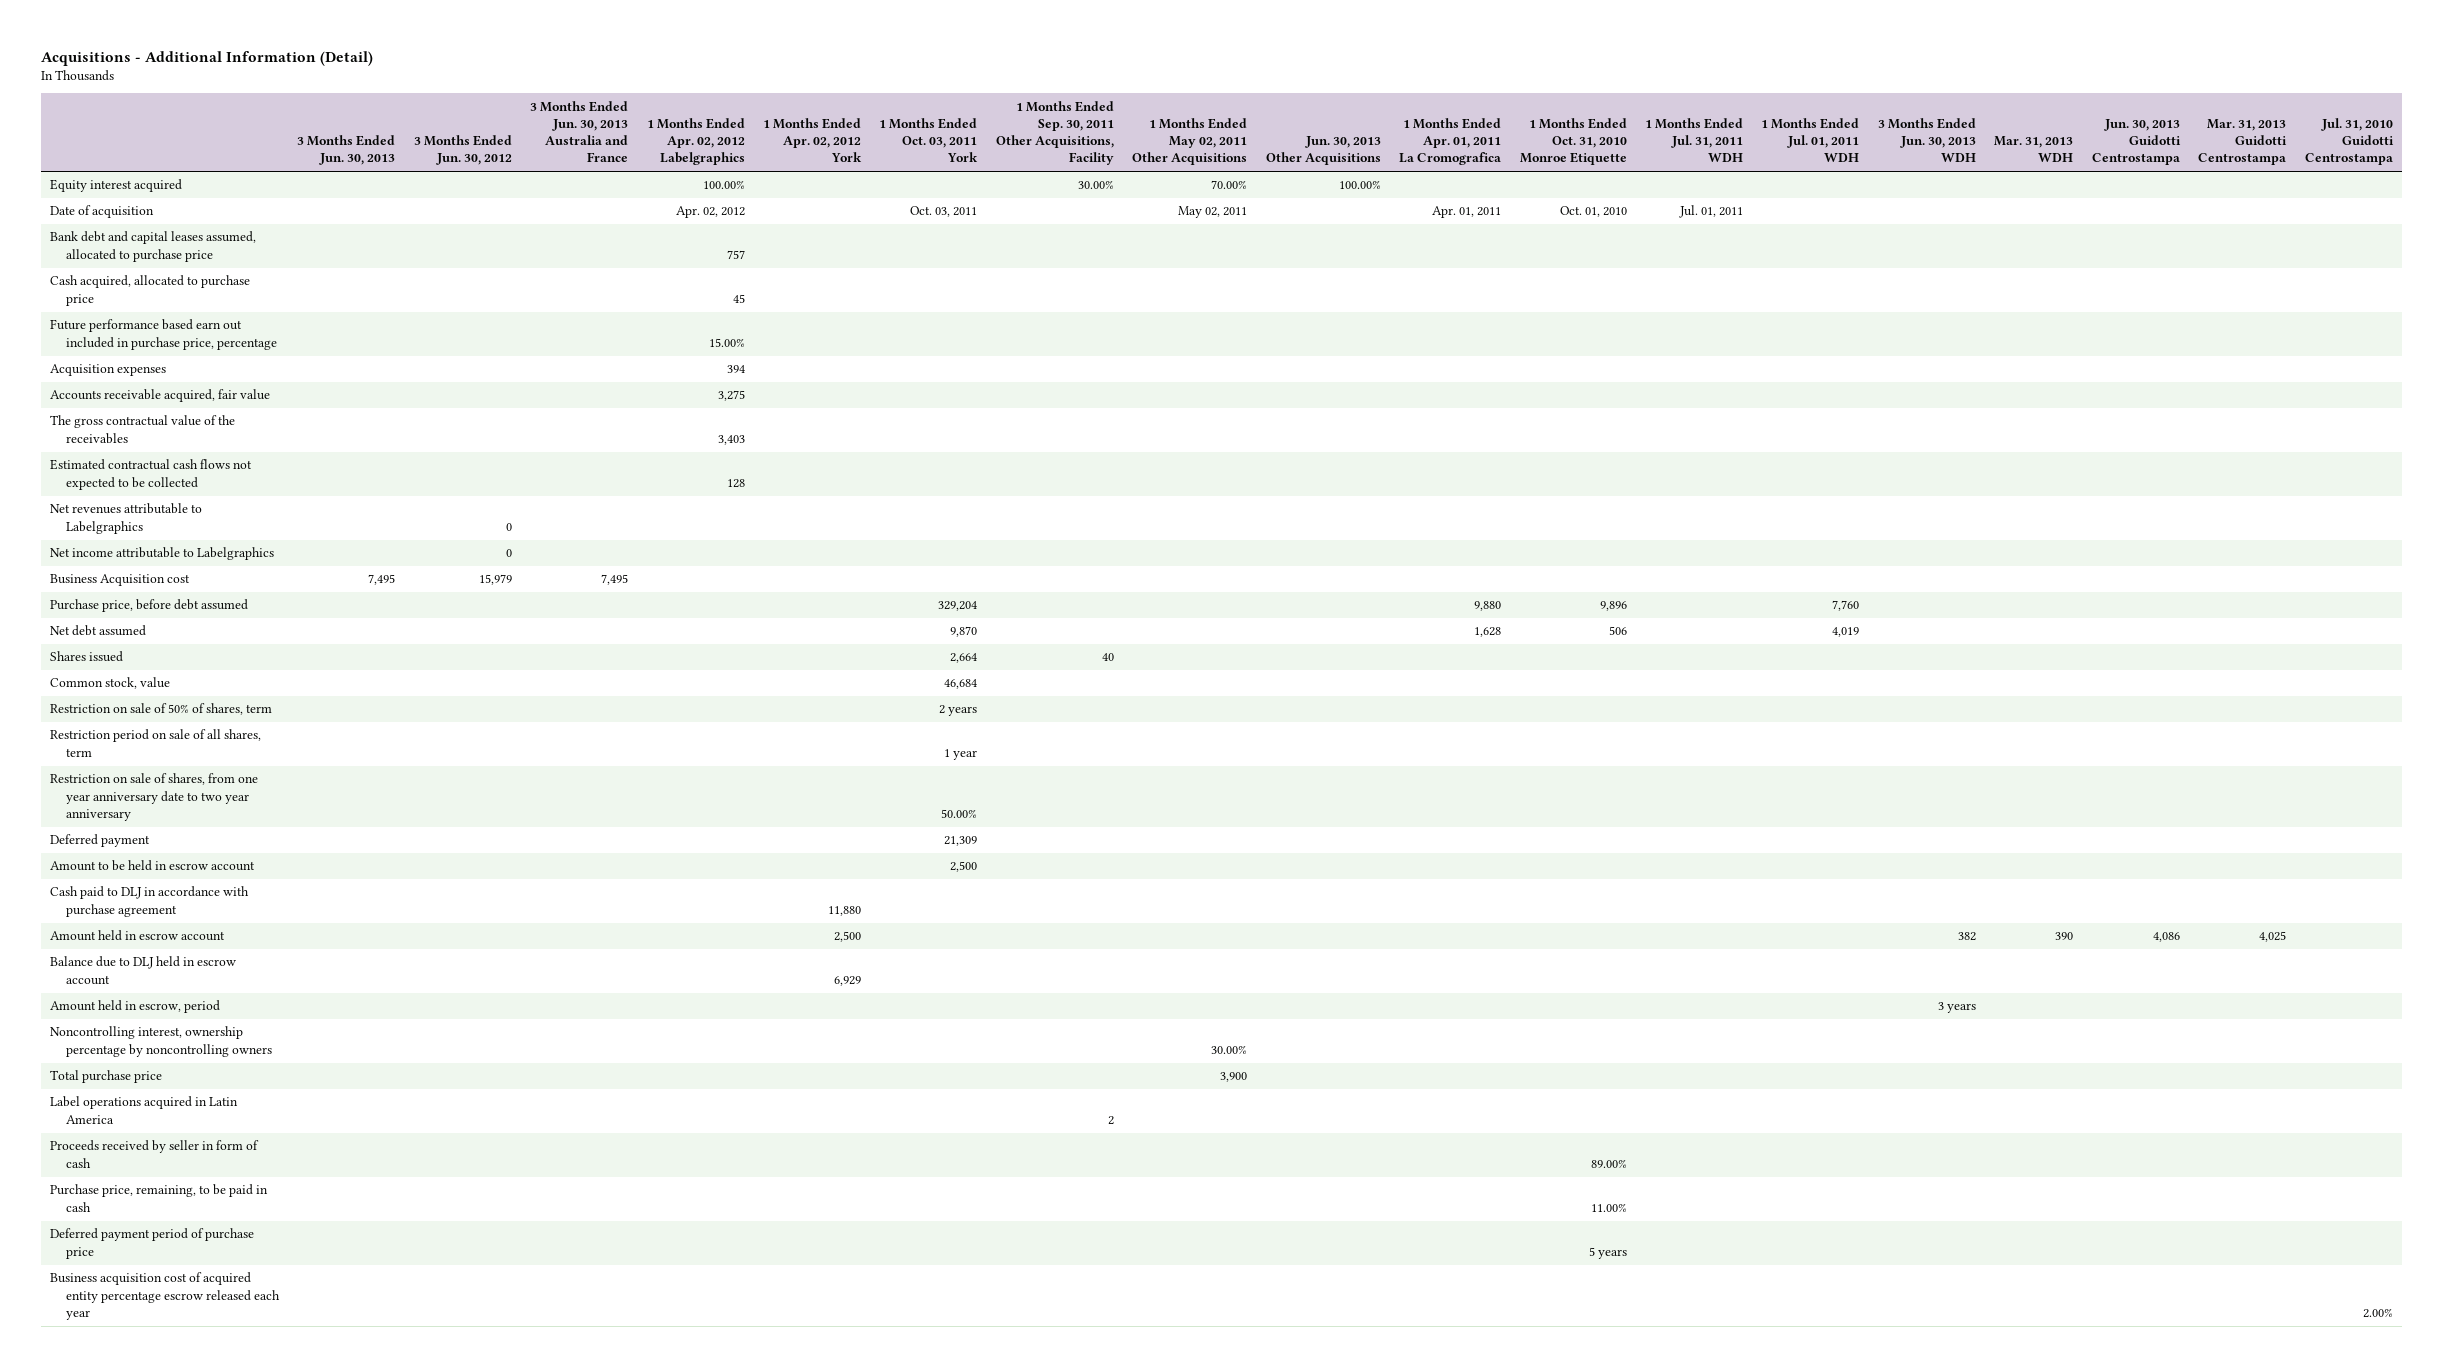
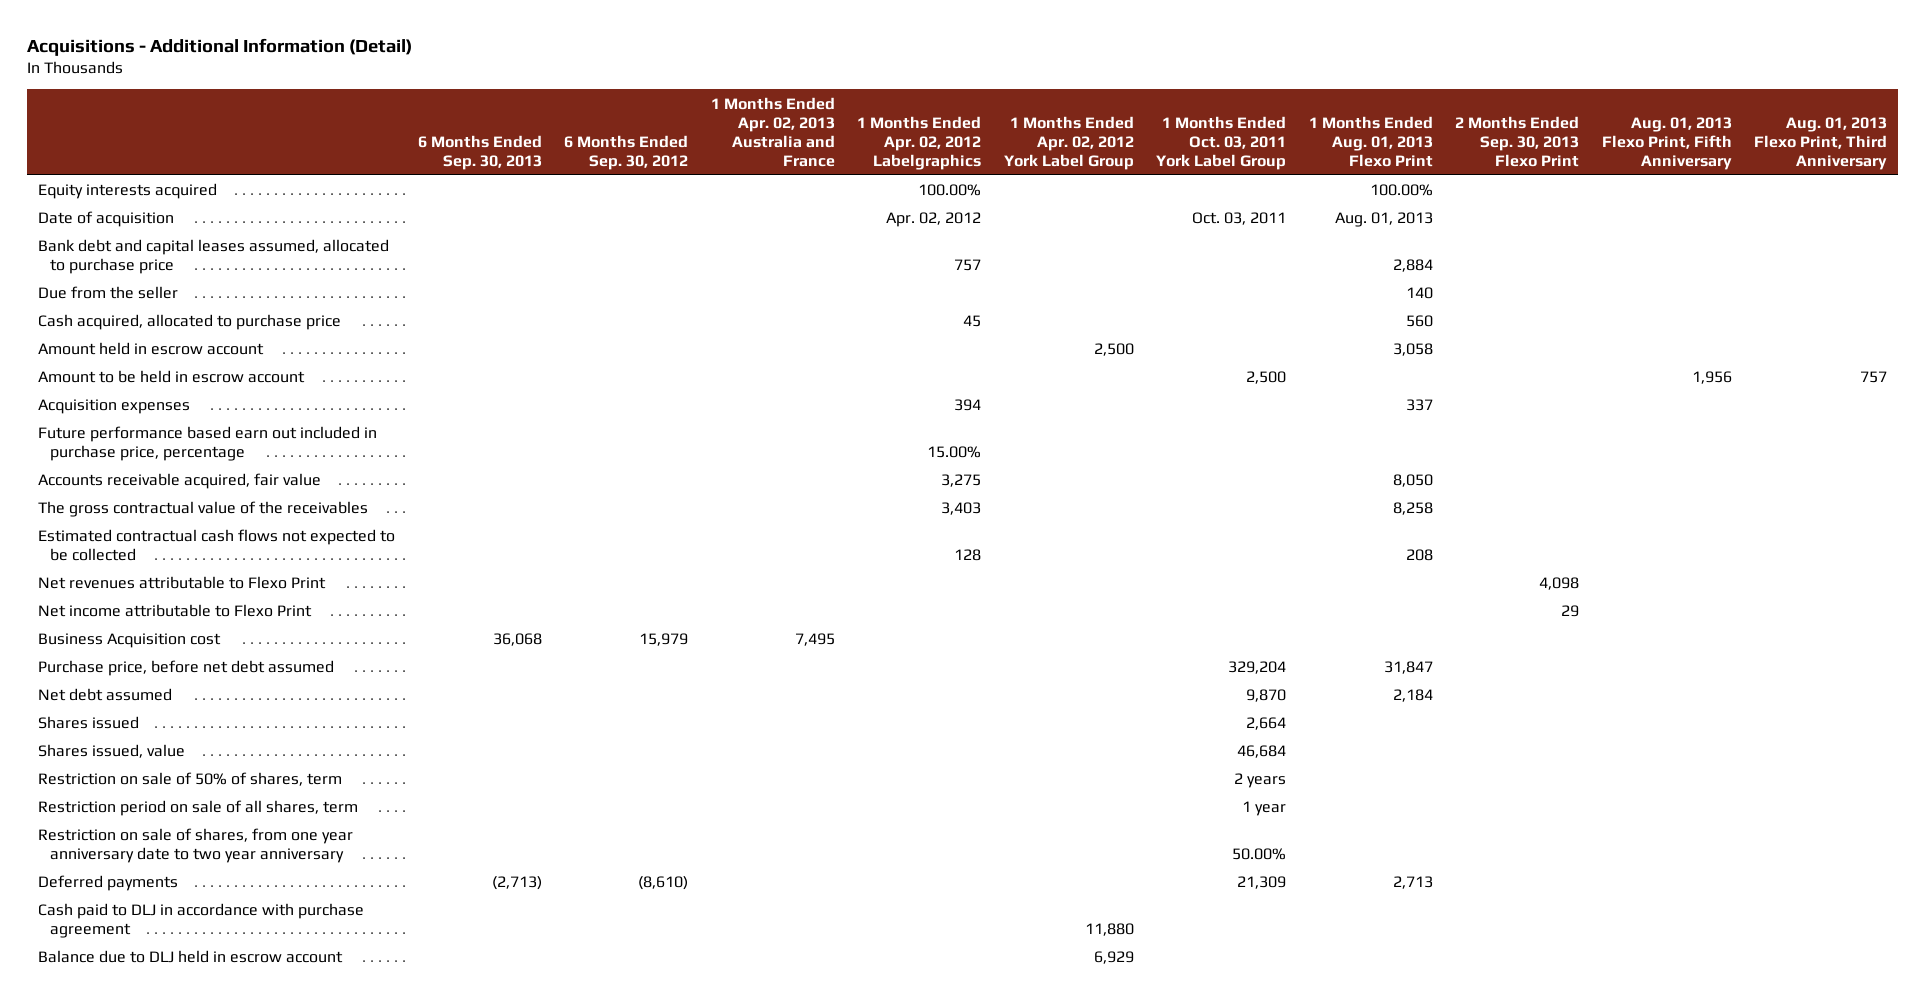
- | 3 Months Ended Jun. 30, 2013 | 3 Months Ended Jun. 30, 2012 | 3 Months Ended Jun. 30, 2013 Australia and France | 1 Months Ended Apr. 02, 2012 Labelgraphics | 1 Months Ended Apr. 02, 2012 York | 1 Months Ended Oct. 03, 2011 York | 1 Months Ended Sep. 30, 2011 Other Acquisitions, Facility | 1 Months Ended May 02, 2011 Other Acquisitions | Jun. 30, 2013 Other Acquisitions | 1 Months Ended Apr. 01, 2011 La Cromografica | 1 Months Ended Oct. 31, 2010 Monroe Etiquette | 1 Months Ended Jul. 31, 2011 WDH | 1 Months Ended Jul. 01, 2011 WDH | 3 Months Ended Jun. 30, 2013 WDH | Mar. 31, 2013 WDH | Jun. 30, 2013 Guidotti Centrostampa | Mar. 31, 2013 Guidotti Centrostampa | Jul. 31, 2010 Guidotti Centrostampa
+ | 6 Months Ended Sep. 30, 2013 | 6 Months Ended Sep. 30, 2012 | 1 Months Ended Apr. 02, 2013 Australia and France | 1 Months Ended Apr. 02, 2012 Labelgraphics | 1 Months Ended Apr. 02, 2012 York Label Group | 1 Months Ended Oct. 03, 2011 York Label Group | 1 Months Ended Aug. 01, 2013 Flexo Print | 2 Months Ended Sep. 30, 2013 Flexo Print | Aug. 01, 2013 Flexo Print, Fifth Anniversary | Aug. 01, 2013 Flexo Print, Third Anniversary
- Equity interest acquired | | | | 100.00% | | | 30.00% | 70.00% | 100.00% | | | | | | | | |
+ Equity interests acquired | | | | 100.00% | | | 100.00% | | |
+ Due from the seller | | | | | | | 140 | | |
moved up: Amount held in escrow account | | | | | 2,500 | | 3,058 | | |
moved up: Amount to be held in escrow account | | | | | | 2,500 | | | 1,956 | 757
moved down: Future performance based earn out included in purchase price, percentage | | | | 15.00% | | | | | |
- Net revenues attributable to Labelgraphics | | 0 | | | | | | | | | | | | | | | |
- Net income attributable to Labelgraphics | | 0 | | | | | | | | | | | | | | | |
+ Net revenues attributable to Flexo Print | | | | | | | | 4,098 | |
+ Net income attributable to Flexo Print | | | | | | | | 29 | |
- Purchase price, before debt assumed | | | | | | 329,204 | | | | 9,880 | 9,896 | | 7,760 | | | | |
+ Purchase price, before net debt assumed | | | | | | 329,204 | 31,847 | | |
- Common stock, value | | | | | | 46,684 | | | | | | | | | | | |
+ Shares issued, value | | | | | | 46,684 | | | |
- Deferred payment | | | | | | 21,309 | | | | | | | | | | | |
+ Deferred payments | (2,713) | (8,610) | | | | 21,309 | 2,713 | | |
- Amount held in escrow, period | | | | | | | | | | | | | | 3 years | | | |
- Noncontrolling interest, ownership percentage by noncontrolling owners | | | | | | | | 30.00% | | | | | | | | | |
- Total purchase price | | | | | | | | 3,900 | | | | | | | | | |
- Label operations acquired in Latin America | | | | | | | 2 | | | | | | | | | | |
- Proceeds received by seller in form of cash | | | | | | | | | | | 89.00% | | | | | | |
- Purchase price, remaining, to be paid in cash | | | | | | | | | | | 11.00% | | | | | | |
- Deferred payment period of purchase price | | | | | | | | | | | 5 years | | | | | | |
- Business acquisition cost of acquired entity percentage escrow released each year | | | | | | | | | | | | | | | | | | 2.00%

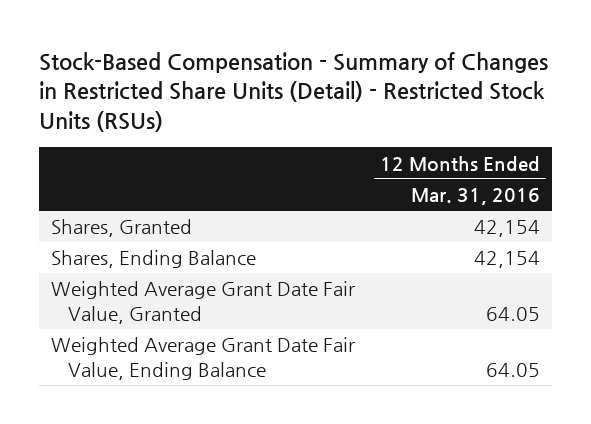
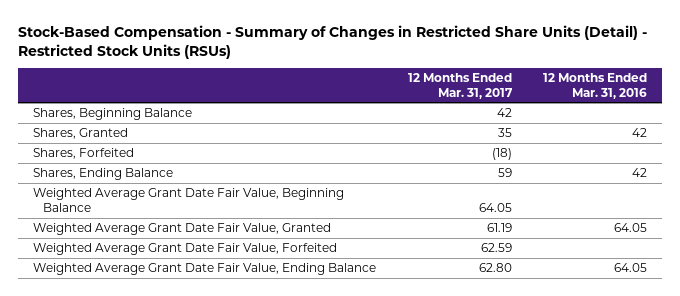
- | 12 Months Ended Mar. 31, 2016
+ | 12 Months Ended Mar. 31, 2017 | 12 Months Ended Mar. 31, 2016
- Shares, Granted | 42,154
- Shares, Ending Balance | 42,154
+ Shares, Beginning Balance | 42 |
+ Shares, Granted | 35 | 42
+ Shares, Forfeited | (18) |
+ Shares, Ending Balance | 59 | 42
+ Weighted Average Grant Date Fair Value, Beginning Balance | 64.05 |
+ Weighted Average Grant Date Fair Value, Forfeited | 62.59 |

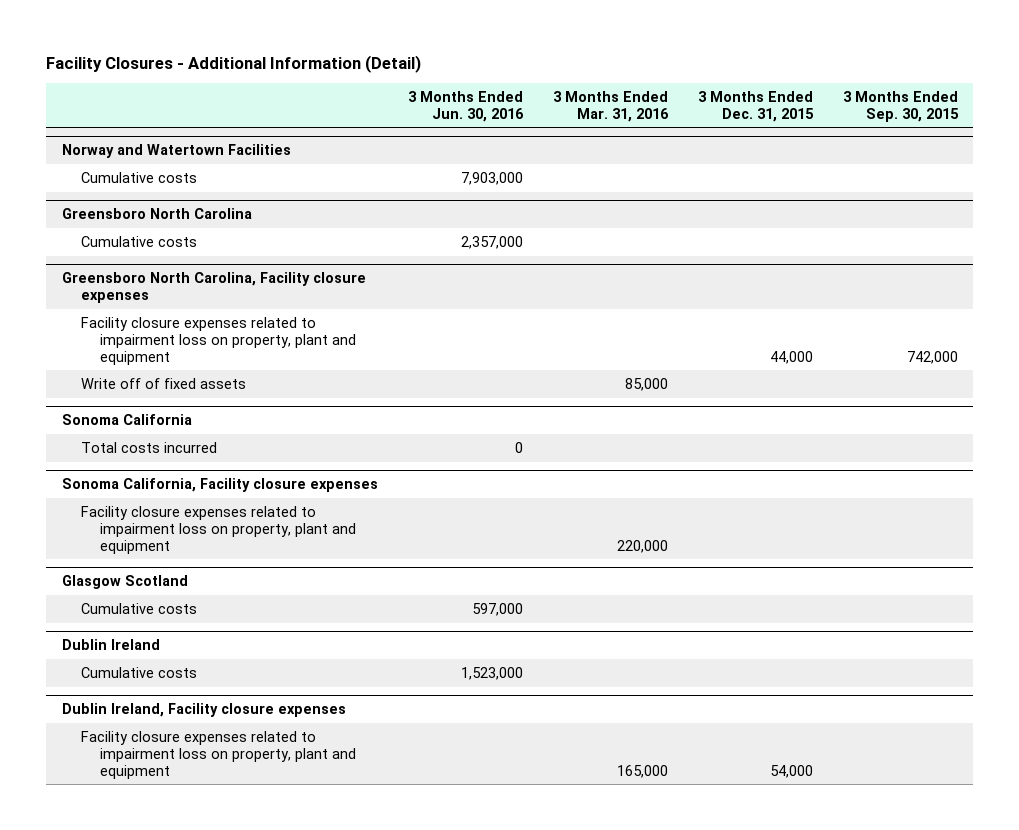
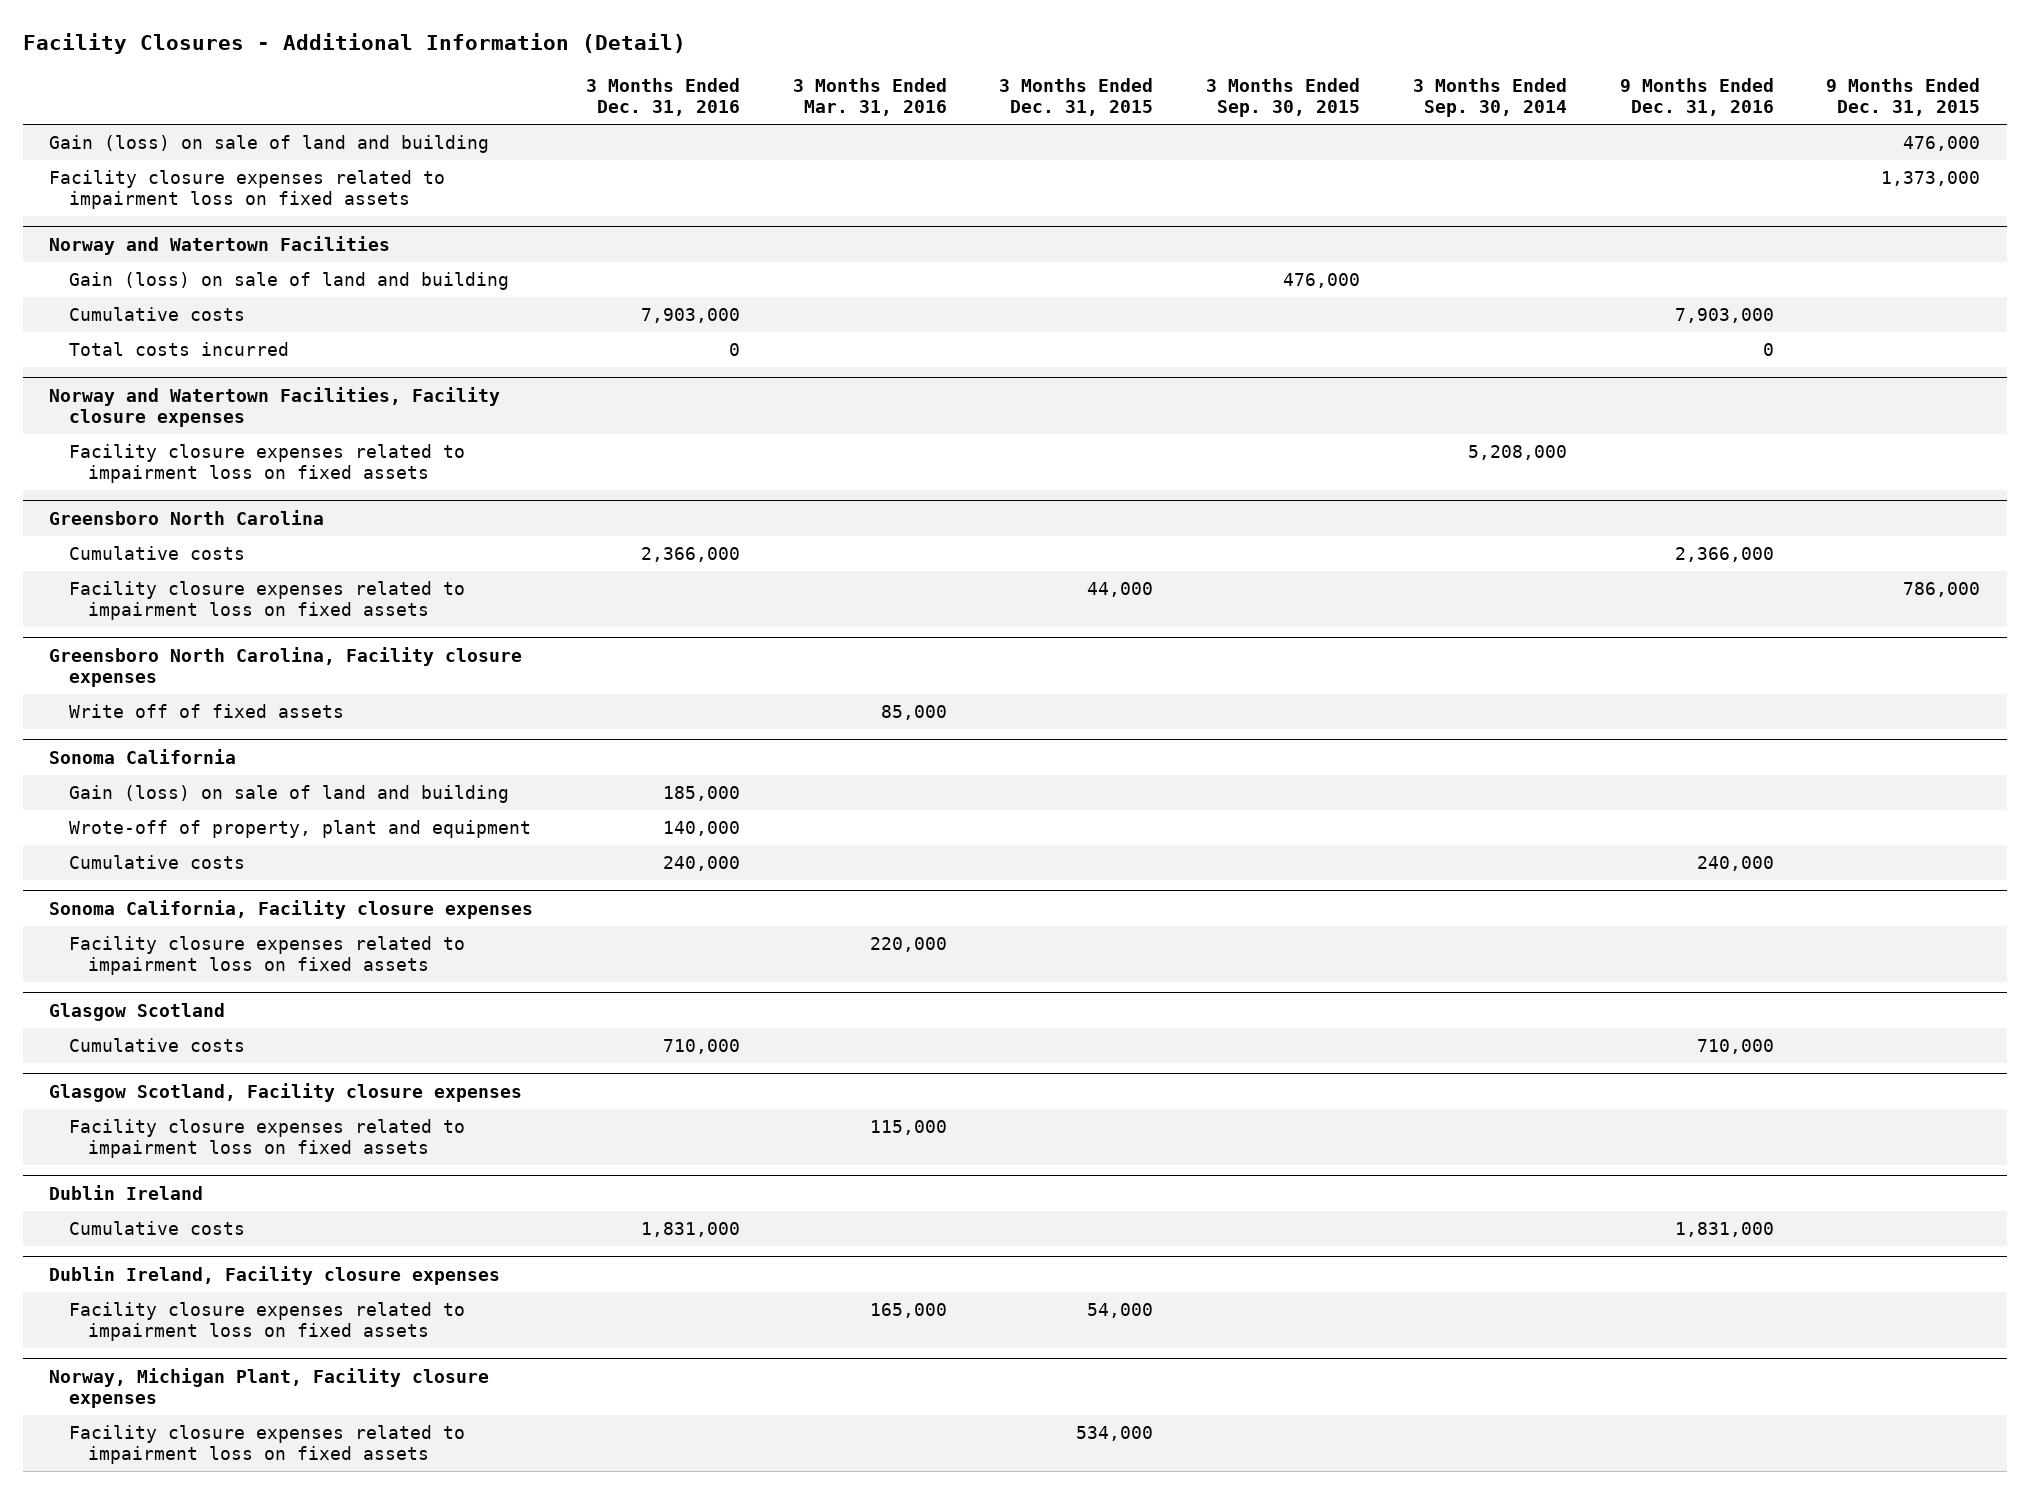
- | 3 Months Ended Jun. 30, 2016 | 3 Months Ended Mar. 31, 2016 | 3 Months Ended Dec. 31, 2015 | 3 Months Ended Sep. 30, 2015
+ | 3 Months Ended Dec. 31, 2016 | 3 Months Ended Mar. 31, 2016 | 3 Months Ended Dec. 31, 2015 | 3 Months Ended Sep. 30, 2015 | 3 Months Ended Sep. 30, 2014 | 9 Months Ended Dec. 31, 2016 | 9 Months Ended Dec. 31, 2015
+ Gain (loss) on sale of land and building | | | | | | | 476,000
+ Facility closure expenses related to impairment loss on fixed assets | | | | | | | 1,373,000
@ Norway and Watertown Facilities
+ Gain (loss) on sale of land and building | | | | 476,000 | | |
+ Total costs incurred | 0 | | | | | 0 |
+ Norway and Watertown Facilities, Facility closure expenses
+ Facility closure expenses related to impairment loss on fixed assets | | | | | 5,208,000 | |
@ Greensboro North Carolina
+ Facility closure expenses related to impairment loss on fixed assets | | | 44,000 | | | | 786,000
@ Greensboro North Carolina, Facility closure expenses
- Facility closure expenses related to impairment loss on property, plant and equipment | | | 44,000 | 742,000
@ Sonoma California
- Total costs incurred | 0 | | |
+ Gain (loss) on sale of land and building | 185,000 | | | | | |
+ Wrote-off of property, plant and equipment | 140,000 | | | | | |
+ Cumulative costs | 240,000 | | | | | 240,000 |
@ Sonoma California, Facility closure expenses
- Facility closure expenses related to impairment loss on property, plant and equipment | | 220,000 | |
+ Facility closure expenses related to impairment loss on fixed assets | | 220,000 | | | | |
+ Glasgow Scotland, Facility closure expenses
+ Facility closure expenses related to impairment loss on fixed assets | | 115,000 | | | | |
@ Dublin Ireland, Facility closure expenses
- Facility closure expenses related to impairment loss on property, plant and equipment | | 165,000 | 54,000 |
+ Facility closure expenses related to impairment loss on fixed assets | | 165,000 | 54,000 | | | |
+ Norway, Michigan Plant, Facility closure expenses
+ Facility closure expenses related to impairment loss on fixed assets | | | 534,000 | | | |

